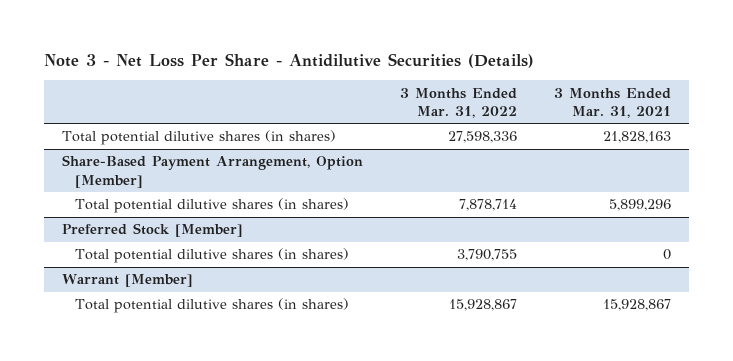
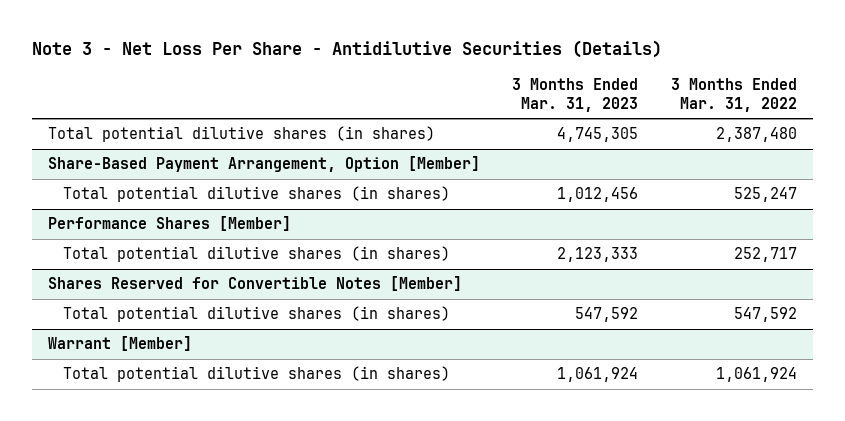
- | 3 Months Ended Mar. 31, 2022 | 3 Months Ended Mar. 31, 2021
+ | 3 Months Ended Mar. 31, 2023 | 3 Months Ended Mar. 31, 2022
- Total potential dilutive shares (in shares) | 27,598,336 | 21,828,163
+ Total potential dilutive shares (in shares) | 4,745,305 | 2,387,480
@ Share-Based Payment Arrangement, Option [Member]
- Total potential dilutive shares (in shares) | 7,878,714 | 5,899,296
- Preferred Stock [Member]
- Total potential dilutive shares (in shares) | 3,790,755 | 0
@ Share-Based Payment Arrangement, Option [Member]
+ Total potential dilutive shares (in shares) | 1,012,456 | 525,247
+ Performance Shares [Member]
+ Total potential dilutive shares (in shares) | 2,123,333 | 252,717
+ Shares Reserved for Convertible Notes [Member]
+ Total potential dilutive shares (in shares) | 547,592 | 547,592
@ Warrant [Member]
- Total potential dilutive shares (in shares) | 15,928,867 | 15,928,867
+ Total potential dilutive shares (in shares) | 1,061,924 | 1,061,924

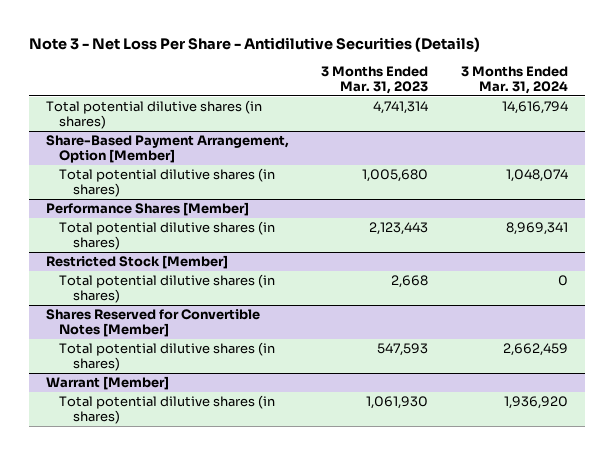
- | 3 Months Ended Mar. 31, 2023 | 3 Months Ended Mar. 31, 2022
+ | 3 Months Ended Mar. 31, 2023 | 3 Months Ended Mar. 31, 2024
- Total potential dilutive shares (in shares) | 4,745,305 | 2,387,480
+ Total potential dilutive shares (in shares) | 4,741,314 | 14,616,794
@ Share-Based Payment Arrangement, Option [Member]
- Total potential dilutive shares (in shares) | 1,012,456 | 525,247
+ Total potential dilutive shares (in shares) | 1,005,680 | 1,048,074
@ Performance Shares [Member]
- Total potential dilutive shares (in shares) | 2,123,333 | 252,717
+ Total potential dilutive shares (in shares) | 2,123,443 | 8,969,341
+ Restricted Stock [Member]
+ Total potential dilutive shares (in shares) | 2,668 | 0
@ Shares Reserved for Convertible Notes [Member]
- Total potential dilutive shares (in shares) | 547,592 | 547,592
+ Total potential dilutive shares (in shares) | 547,593 | 2,662,459
@ Warrant [Member]
- Total potential dilutive shares (in shares) | 1,061,924 | 1,061,924
+ Total potential dilutive shares (in shares) | 1,061,930 | 1,936,920

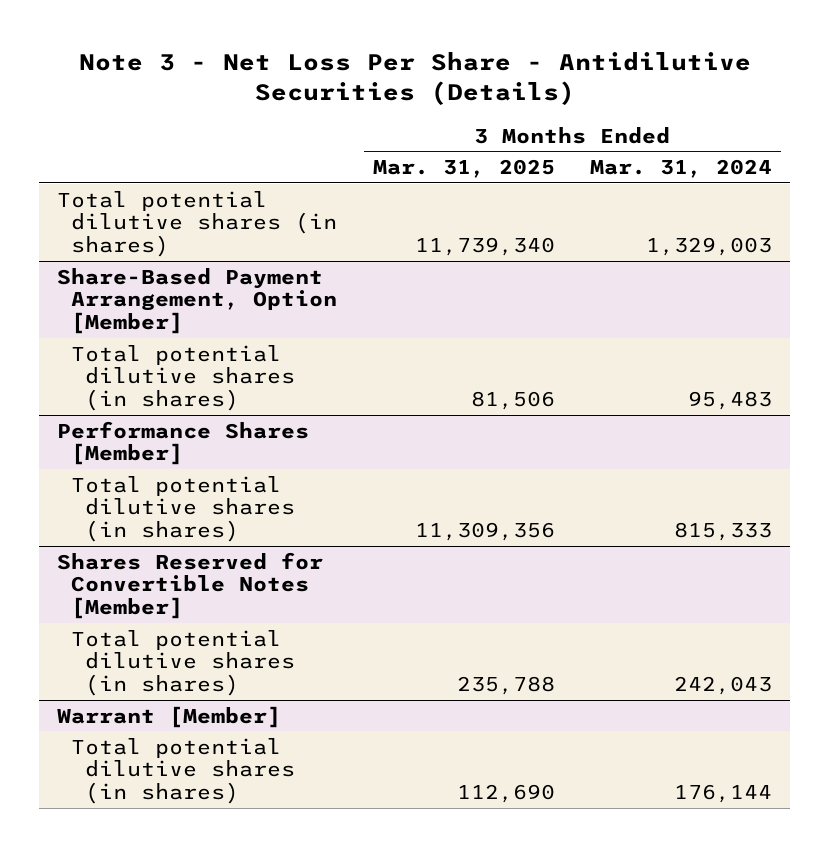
- | 3 Months Ended Mar. 31, 2023 | 3 Months Ended Mar. 31, 2024
+ | 3 Months Ended Mar. 31, 2025 | 3 Months Ended Mar. 31, 2024
- Total potential dilutive shares (in shares) | 4,741,314 | 14,616,794
+ Total potential dilutive shares (in shares) | 11,739,340 | 1,329,003
@ Share-Based Payment Arrangement, Option [Member]
- Total potential dilutive shares (in shares) | 1,005,680 | 1,048,074
+ Total potential dilutive shares (in shares) | 81,506 | 95,483
@ Performance Shares [Member]
- Total potential dilutive shares (in shares) | 2,123,443 | 8,969,341
- Restricted Stock [Member]
- Total potential dilutive shares (in shares) | 2,668 | 0
@ Performance Shares [Member]
+ Total potential dilutive shares (in shares) | 11,309,356 | 815,333
@ Shares Reserved for Convertible Notes [Member]
- Total potential dilutive shares (in shares) | 547,593 | 2,662,459
+ Total potential dilutive shares (in shares) | 235,788 | 242,043
@ Warrant [Member]
- Total potential dilutive shares (in shares) | 1,061,930 | 1,936,920
+ Total potential dilutive shares (in shares) | 112,690 | 176,144

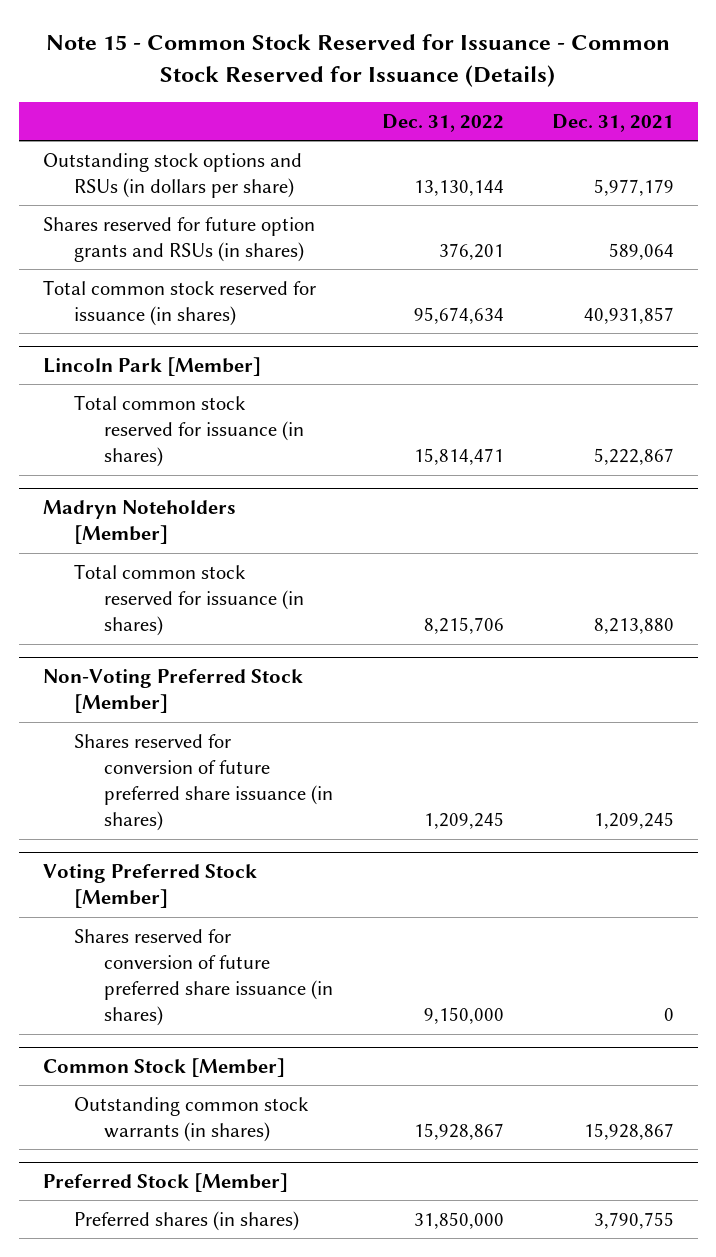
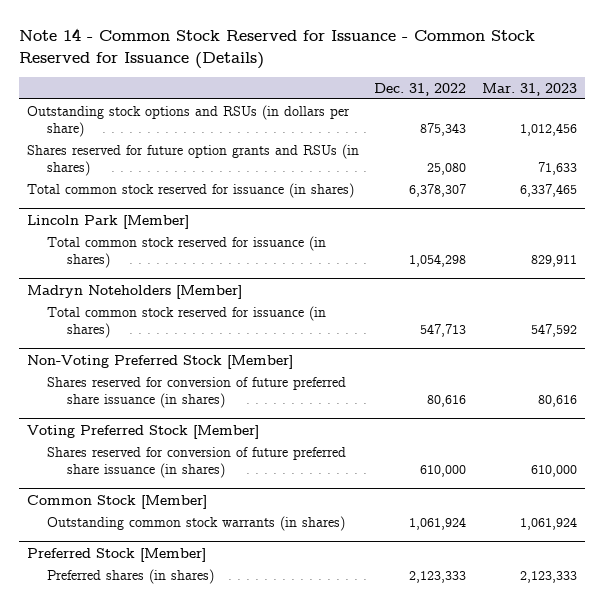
- Note 15 - Common Stock Reserved for Issuance - Common Stock Reserved for Issuance (Details)
+ Note 14 - Common Stock Reserved for Issuance - Common Stock Reserved for Issuance (Details)
- | Dec. 31, 2022 | Dec. 31, 2021
+ | Dec. 31, 2022 | Mar. 31, 2023
- Outstanding stock options and RSUs (in dollars per share) | 13,130,144 | 5,977,179
- Shares reserved for future option grants and RSUs (in shares) | 376,201 | 589,064
- Total common stock reserved for issuance (in shares) | 95,674,634 | 40,931,857
+ Outstanding stock options and RSUs (in dollars per share) | 875,343 | 1,012,456
+ Shares reserved for future option grants and RSUs (in shares) | 25,080 | 71,633
+ Total common stock reserved for issuance (in shares) | 6,378,307 | 6,337,465
@ Lincoln Park [Member]
- Total common stock reserved for issuance (in shares) | 15,814,471 | 5,222,867
+ Total common stock reserved for issuance (in shares) | 1,054,298 | 829,911
@ Madryn Noteholders [Member]
- Total common stock reserved for issuance (in shares) | 8,215,706 | 8,213,880
+ Total common stock reserved for issuance (in shares) | 547,713 | 547,592
@ Non-Voting Preferred Stock [Member]
- Shares reserved for conversion of future preferred share issuance (in shares) | 1,209,245 | 1,209,245
+ Shares reserved for conversion of future preferred share issuance (in shares) | 80,616 | 80,616
@ Voting Preferred Stock [Member]
- Shares reserved for conversion of future preferred share issuance (in shares) | 9,150,000 | 0
+ Shares reserved for conversion of future preferred share issuance (in shares) | 610,000 | 610,000
@ Common Stock [Member]
- Outstanding common stock warrants (in shares) | 15,928,867 | 15,928,867
+ Outstanding common stock warrants (in shares) | 1,061,924 | 1,061,924
@ Preferred Stock [Member]
- Preferred shares (in shares) | 31,850,000 | 3,790,755
+ Preferred shares (in shares) | 2,123,333 | 2,123,333

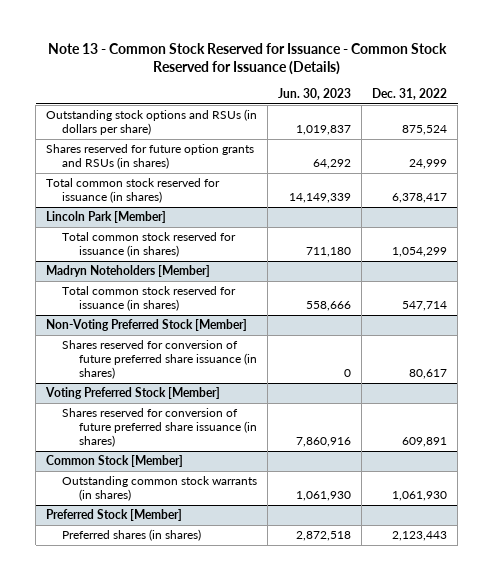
- Note 14 - Common Stock Reserved for Issuance - Common Stock Reserved for Issuance (Details)
+ Note 13 - Common Stock Reserved for Issuance - Common Stock Reserved for Issuance (Details)
- | Dec. 31, 2022 | Mar. 31, 2023
+ | Jun. 30, 2023 | Dec. 31, 2022
- Outstanding stock options and RSUs (in dollars per share) | 875,343 | 1,012,456
- Shares reserved for future option grants and RSUs (in shares) | 25,080 | 71,633
- Total common stock reserved for issuance (in shares) | 6,378,307 | 6,337,465
+ Outstanding stock options and RSUs (in dollars per share) | 1,019,837 | 875,524
+ Shares reserved for future option grants and RSUs (in shares) | 64,292 | 24,999
+ Total common stock reserved for issuance (in shares) | 14,149,339 | 6,378,417
@ Lincoln Park [Member]
- Total common stock reserved for issuance (in shares) | 1,054,298 | 829,911
+ Total common stock reserved for issuance (in shares) | 711,180 | 1,054,299
@ Madryn Noteholders [Member]
- Total common stock reserved for issuance (in shares) | 547,713 | 547,592
+ Total common stock reserved for issuance (in shares) | 558,666 | 547,714
@ Non-Voting Preferred Stock [Member]
- Shares reserved for conversion of future preferred share issuance (in shares) | 80,616 | 80,616
+ Shares reserved for conversion of future preferred share issuance (in shares) | 0 | 80,617
@ Voting Preferred Stock [Member]
- Shares reserved for conversion of future preferred share issuance (in shares) | 610,000 | 610,000
+ Shares reserved for conversion of future preferred share issuance (in shares) | 7,860,916 | 609,891
@ Common Stock [Member]
- Outstanding common stock warrants (in shares) | 1,061,924 | 1,061,924
+ Outstanding common stock warrants (in shares) | 1,061,930 | 1,061,930
@ Preferred Stock [Member]
- Preferred shares (in shares) | 2,123,333 | 2,123,333
+ Preferred shares (in shares) | 2,872,518 | 2,123,443

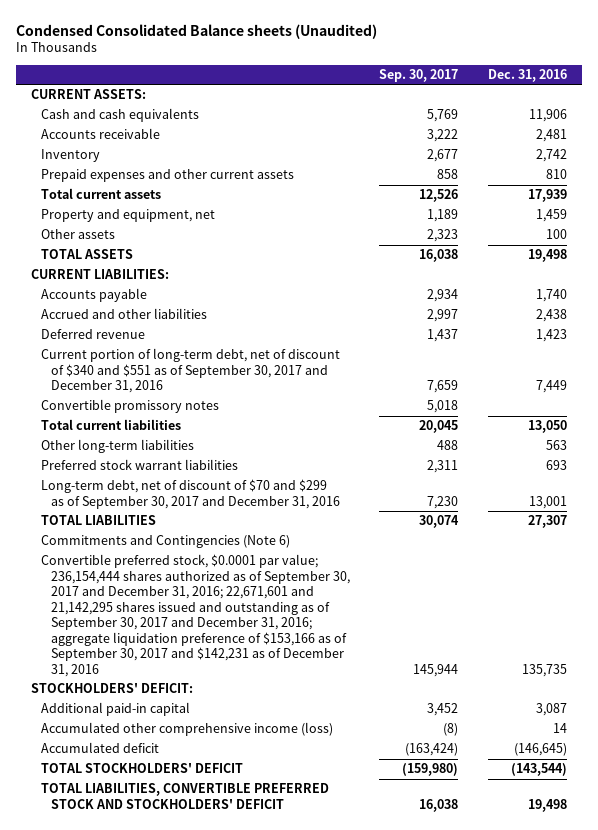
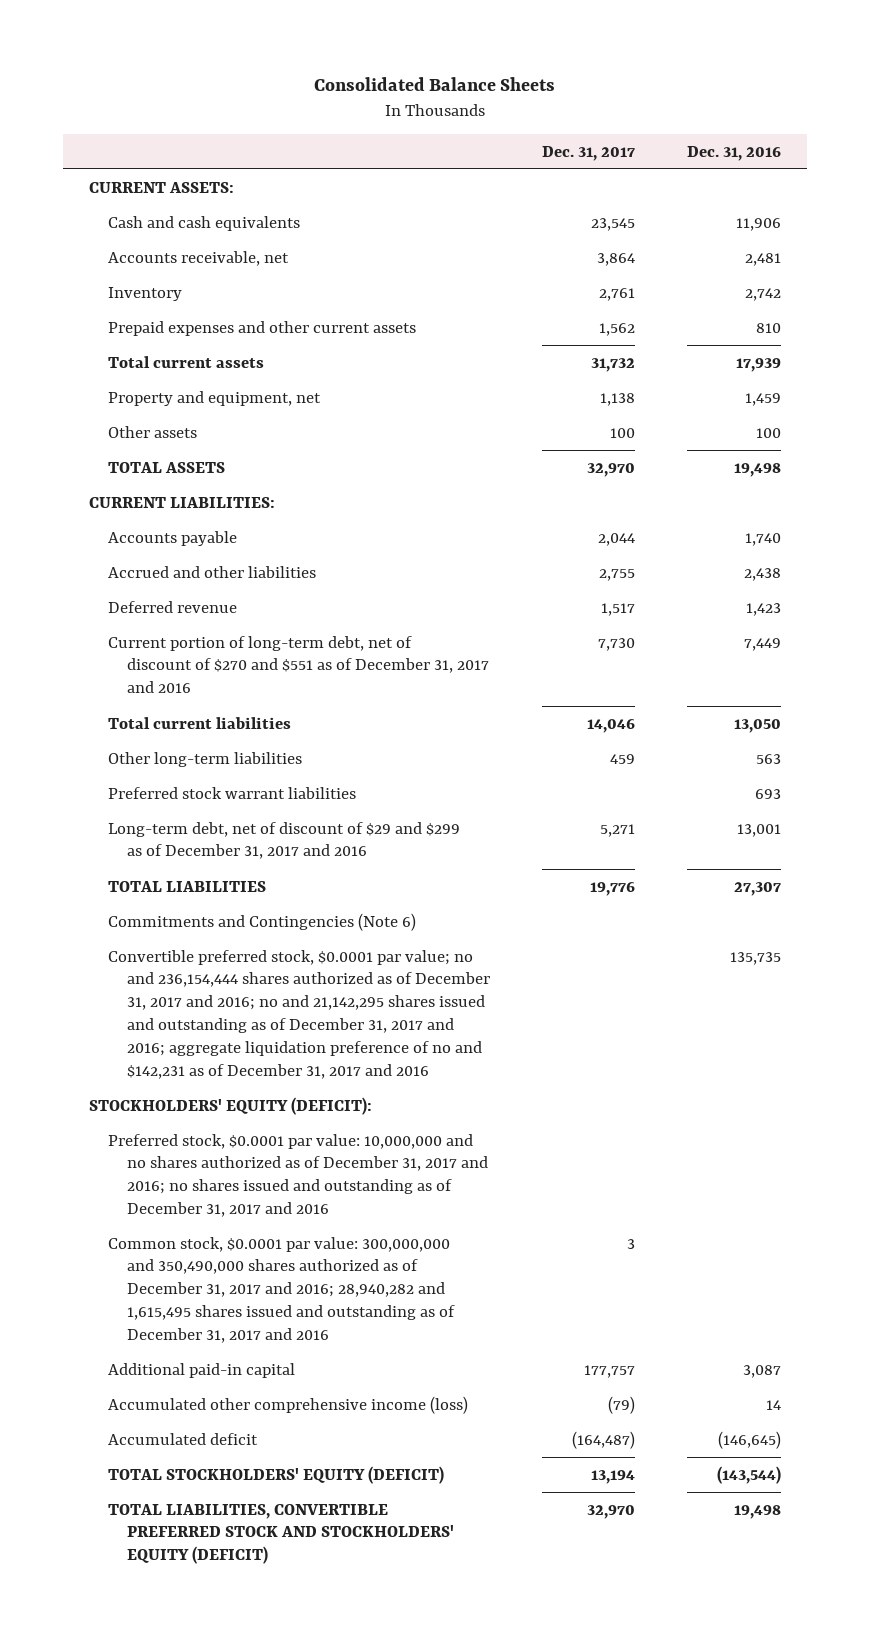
- Condensed Consolidated Balance sheets (Unaudited)
+ Consolidated Balance Sheets
- | Sep. 30, 2017 | Dec. 31, 2016
+ | Dec. 31, 2017 | Dec. 31, 2016
- Accounts receivable | 3,222 | 2,481
+ Accounts receivable, net | 3,864 | 2,481
- Current portion of long-term debt, net of discount of $340 and $551 as of September 30, 2017 and December 31, 2016 | 7,659 | 7,449
- Convertible promissory notes | 5,018 |
+ Current portion of long-term debt, net of discount of $270 and $551 as of December 31, 2017 and 2016 | 7,730 | 7,449
- Long-term debt, net of discount of $70 and $299 as of September 30, 2017 and December 31, 2016 | 7,230 | 13,001
+ Long-term debt, net of discount of $29 and $299 as of December 31, 2017 and 2016 | 5,271 | 13,001
- Convertible preferred stock, $0.0001 par value; 236,154,444 shares authorized as of September 30, 2017 and December 31, 2016; 22,671,601 and 21,142,295 shares issued and outstanding as of September 30, 2017 and December 31, 2016; aggregate liquidation preference of $153,166 as of September 30, 2017 and $142,231 as of December 31, 2016 | 145,944 | 135,735
- STOCKHOLDERS' DEFICIT:
+ Convertible preferred stock, $0.0001 par value; no and 236,154,444 shares authorized as of December 31, 2017 and 2016; no and 21,142,295 shares issued and outstanding as of December 31, 2017 and 2016; aggregate liquidation preference of no and $142,231 as of December 31, 2017 and 2016 | | 135,735
+ STOCKHOLDERS' EQUITY (DEFICIT):
+ Preferred stock, $0.0001 par value: 10,000,000 and no shares authorized as of December 31, 2017 and 2016; no shares issued and outstanding as of December 31, 2017 and 2016
+ Common stock, $0.0001 par value: 300,000,000 and 350,490,000 shares authorized as of December 31, 2017 and 2016; 28,940,282 and 1,615,495 shares issued and outstanding as of December 31, 2017 and 2016 | 3 |
- TOTAL STOCKHOLDERS' DEFICIT | (159,980) | (143,544)
- TOTAL LIABILITIES, CONVERTIBLE PREFERRED STOCK AND STOCKHOLDERS' DEFICIT | 16,038 | 19,498
+ TOTAL STOCKHOLDERS' EQUITY (DEFICIT) | 13,194 | (143,544)
+ TOTAL LIABILITIES, CONVERTIBLE PREFERRED STOCK AND STOCKHOLDERS' EQUITY (DEFICIT) | 32,970 | 19,498

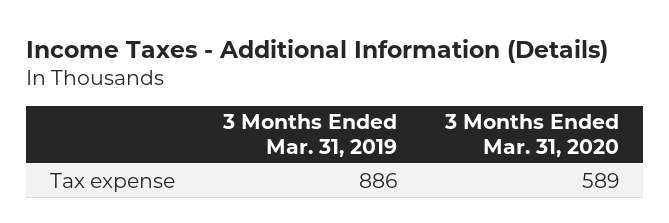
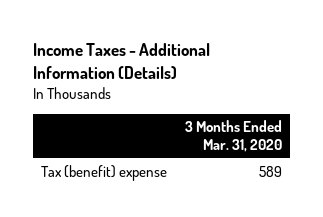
- | 3 Months Ended Mar. 31, 2019 | 3 Months Ended Mar. 31, 2020
+ | 3 Months Ended Mar. 31, 2020
- Tax expense | 886 | 589
+ Tax (benefit) expense | 589

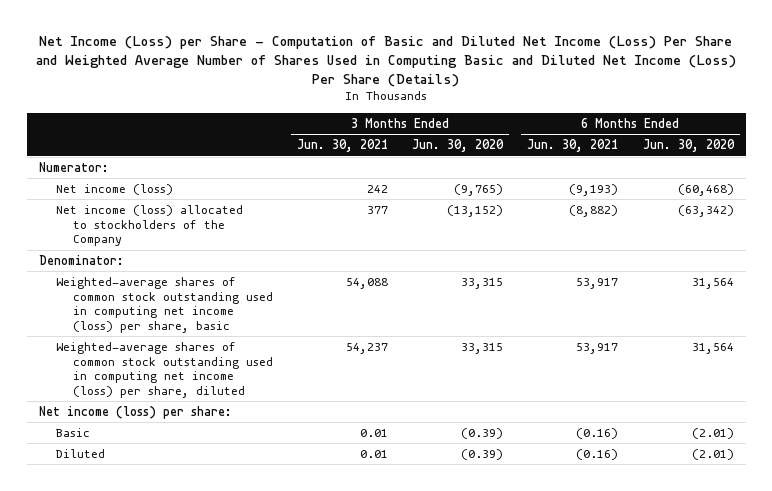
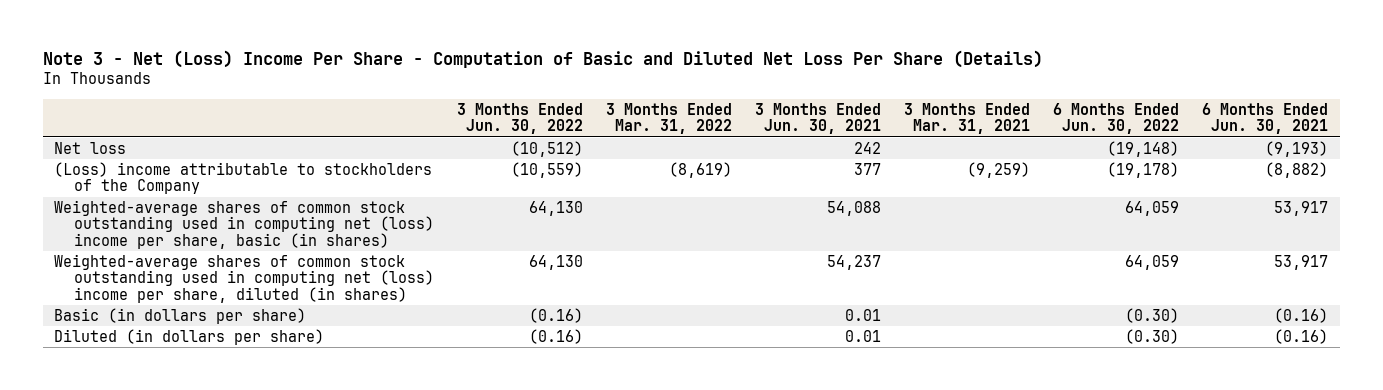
- Net Income (Loss) per Share - Computation of Basic and Diluted Net Income (Loss) Per Share and Weighted Average Number of Shares Used in Computing Basic and Diluted Net Income (Loss) Per Share (Details)
+ Note 3 - Net (Loss) Income Per Share - Computation of Basic and Diluted Net Loss Per Share (Details)
- | 3 Months Ended Jun. 30, 2021 | 3 Months Ended Jun. 30, 2020 | 6 Months Ended Jun. 30, 2021 | 6 Months Ended Jun. 30, 2020
+ | 3 Months Ended Jun. 30, 2022 | 3 Months Ended Mar. 31, 2022 | 3 Months Ended Jun. 30, 2021 | 3 Months Ended Mar. 31, 2021 | 6 Months Ended Jun. 30, 2022 | 6 Months Ended Jun. 30, 2021
- Numerator:
- Net income (loss) | 242 | (9,765) | (9,193) | (60,468)
- Net income (loss) allocated to stockholders of the Company | 377 | (13,152) | (8,882) | (63,342)
- Denominator:
- Weighted-average shares of common stock outstanding used in computing net income (loss) per share, basic | 54,088 | 33,315 | 53,917 | 31,564
- Weighted-average shares of common stock outstanding used in computing net income (loss) per share, diluted | 54,237 | 33,315 | 53,917 | 31,564
- Net income (loss) per share:
- Basic | 0.01 | (0.39) | (0.16) | (2.01)
- Diluted | 0.01 | (0.39) | (0.16) | (2.01)
+ Net loss | (10,512) | | 242 | | (19,148) | (9,193)
+ (Loss) income attributable to stockholders of the Company | (10,559) | (8,619) | 377 | (9,259) | (19,178) | (8,882)
+ Weighted-average shares of common stock outstanding used in computing net (loss) income per share, basic (in shares) | 64,130 | | 54,088 | | 64,059 | 53,917
+ Weighted-average shares of common stock outstanding used in computing net (loss) income per share, diluted (in shares) | 64,130 | | 54,237 | | 64,059 | 53,917
+ Basic (in dollars per share) | (0.16) | | 0.01 | | (0.30) | (0.16)
+ Diluted (in dollars per share) | (0.16) | | 0.01 | | (0.30) | (0.16)

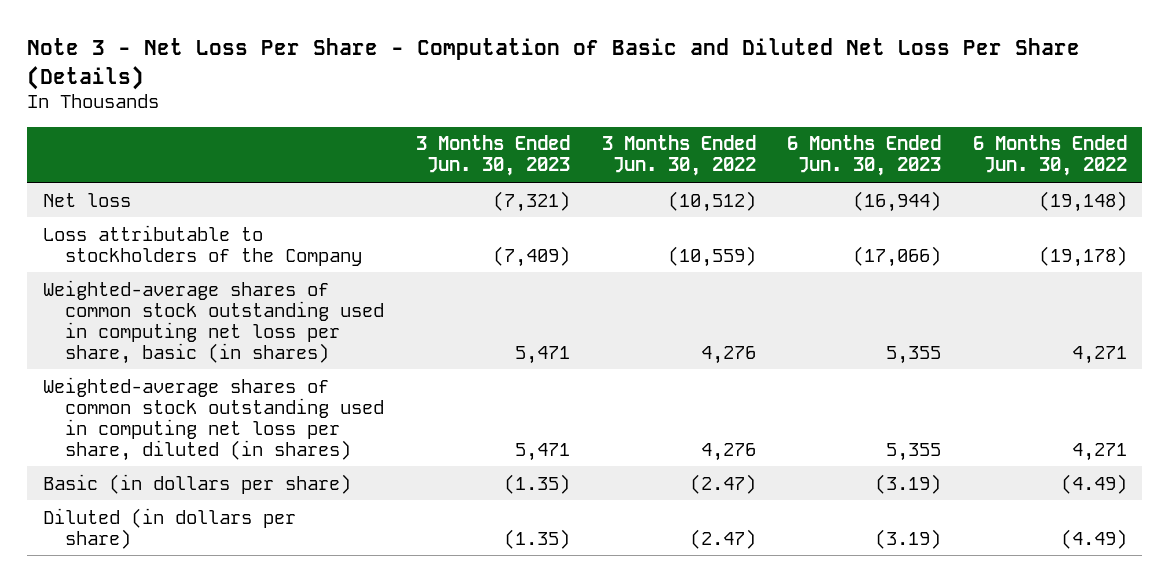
- Note 3 - Net (Loss) Income Per Share - Computation of Basic and Diluted Net Loss Per Share (Details)
+ Note 3 - Net Loss Per Share - Computation of Basic and Diluted Net Loss Per Share (Details)
- | 3 Months Ended Jun. 30, 2022 | 3 Months Ended Mar. 31, 2022 | 3 Months Ended Jun. 30, 2021 | 3 Months Ended Mar. 31, 2021 | 6 Months Ended Jun. 30, 2022 | 6 Months Ended Jun. 30, 2021
+ | 3 Months Ended Jun. 30, 2023 | 3 Months Ended Jun. 30, 2022 | 6 Months Ended Jun. 30, 2023 | 6 Months Ended Jun. 30, 2022
- (Loss) income attributable to stockholders of the Company | (10,559) | (8,619) | 377 | (9,259) | (19,178) | (8,882)
- Weighted-average shares of common stock outstanding used in computing net (loss) income per share, basic (in shares) | 64,130 | | 54,088 | | 64,059 | 53,917
- Weighted-average shares of common stock outstanding used in computing net (loss) income per share, diluted (in shares) | 64,130 | | 54,237 | | 64,059 | 53,917
- Basic (in dollars per share) | (0.16) | | 0.01 | | (0.30) | (0.16)
- Diluted (in dollars per share) | (0.16) | | 0.01 | | (0.30) | (0.16)
+ Loss attributable to stockholders of the Company | (7,409) | (10,559) | (17,066) | (19,178)
+ Weighted-average shares of common stock outstanding used in computing net loss per share, basic (in shares) | 5,471 | 4,276 | 5,355 | 4,271
+ Weighted-average shares of common stock outstanding used in computing net loss per share, diluted (in shares) | 5,471 | 4,276 | 5,355 | 4,271
+ Basic (in dollars per share) | (1.35) | (2.47) | (3.19) | (4.49)
+ Diluted (in dollars per share) | (1.35) | (2.47) | (3.19) | (4.49)

